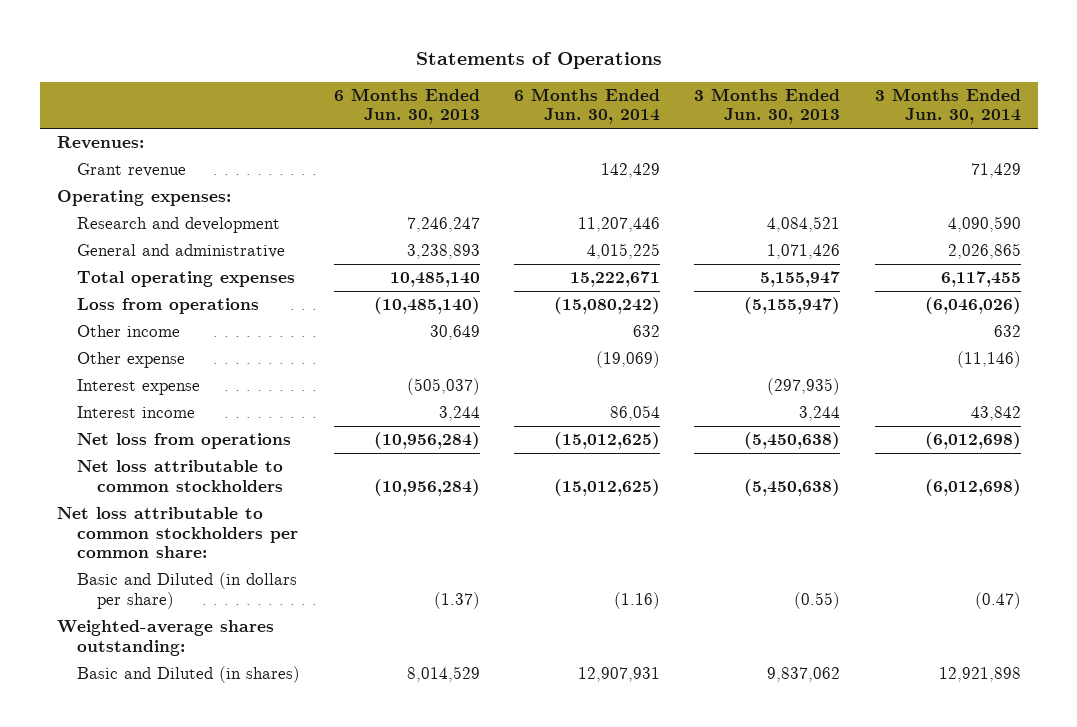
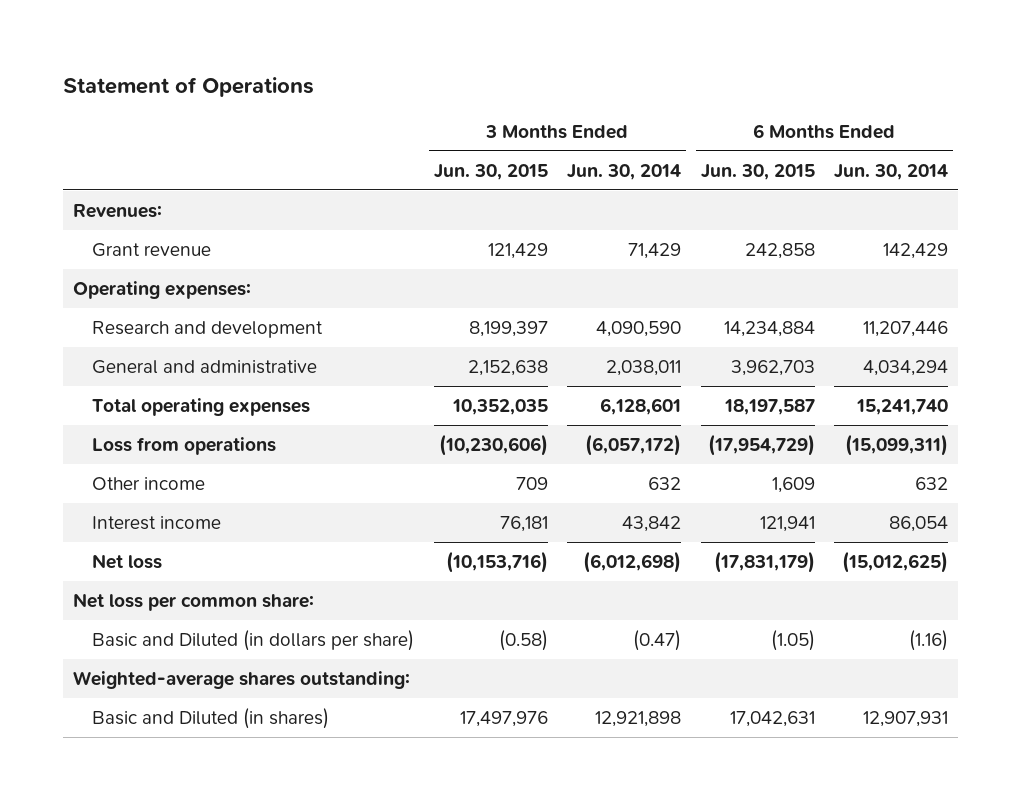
- Statements of Operations
+ Statement of Operations
- | 6 Months Ended Jun. 30, 2013 | 6 Months Ended Jun. 30, 2014 | 3 Months Ended Jun. 30, 2013 | 3 Months Ended Jun. 30, 2014
+ | 3 Months Ended Jun. 30, 2015 | 3 Months Ended Jun. 30, 2014 | 6 Months Ended Jun. 30, 2015 | 6 Months Ended Jun. 30, 2014
- General and administrative | 3,238,893 | 4,015,225 | 1,071,426 | 2,026,865
- Total operating expenses | 10,485,140 | 15,222,671 | 5,155,947 | 6,117,455
- Loss from operations | (10,485,140) | (15,080,242) | (5,155,947) | (6,046,026)
+ General and administrative | 2,152,638 | 2,038,011 | 3,962,703 | 4,034,294
+ Total operating expenses | 10,352,035 | 6,128,601 | 18,197,587 | 15,241,740
+ Loss from operations | (10,230,606) | (6,057,172) | (17,954,729) | (15,099,311)
- Other expense | | (19,069) | | (11,146)
- Interest expense | (505,037) | | (297,935) |
- Net loss from operations | (10,956,284) | (15,012,625) | (5,450,638) | (6,012,698)
- Net loss attributable to common stockholders | (10,956,284) | (15,012,625) | (5,450,638) | (6,012,698)
- Net loss attributable to common stockholders per common share:
+ Net loss | (10,153,716) | (6,012,698) | (17,831,179) | (15,012,625)
+ Net loss per common share:

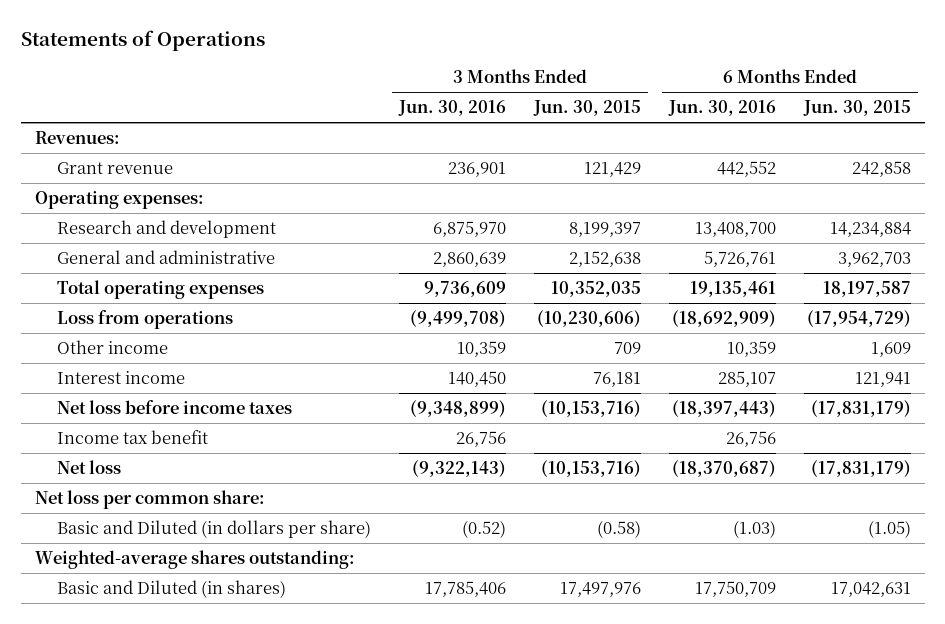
- Statement of Operations
+ Statements of Operations
- | 3 Months Ended Jun. 30, 2015 | 3 Months Ended Jun. 30, 2014 | 6 Months Ended Jun. 30, 2015 | 6 Months Ended Jun. 30, 2014
+ | 3 Months Ended Jun. 30, 2016 | 3 Months Ended Jun. 30, 2015 | 6 Months Ended Jun. 30, 2016 | 6 Months Ended Jun. 30, 2015
+ Net loss before income taxes | (9,348,899) | (10,153,716) | (18,397,443) | (17,831,179)
+ Income tax benefit | 26,756 | | 26,756 |

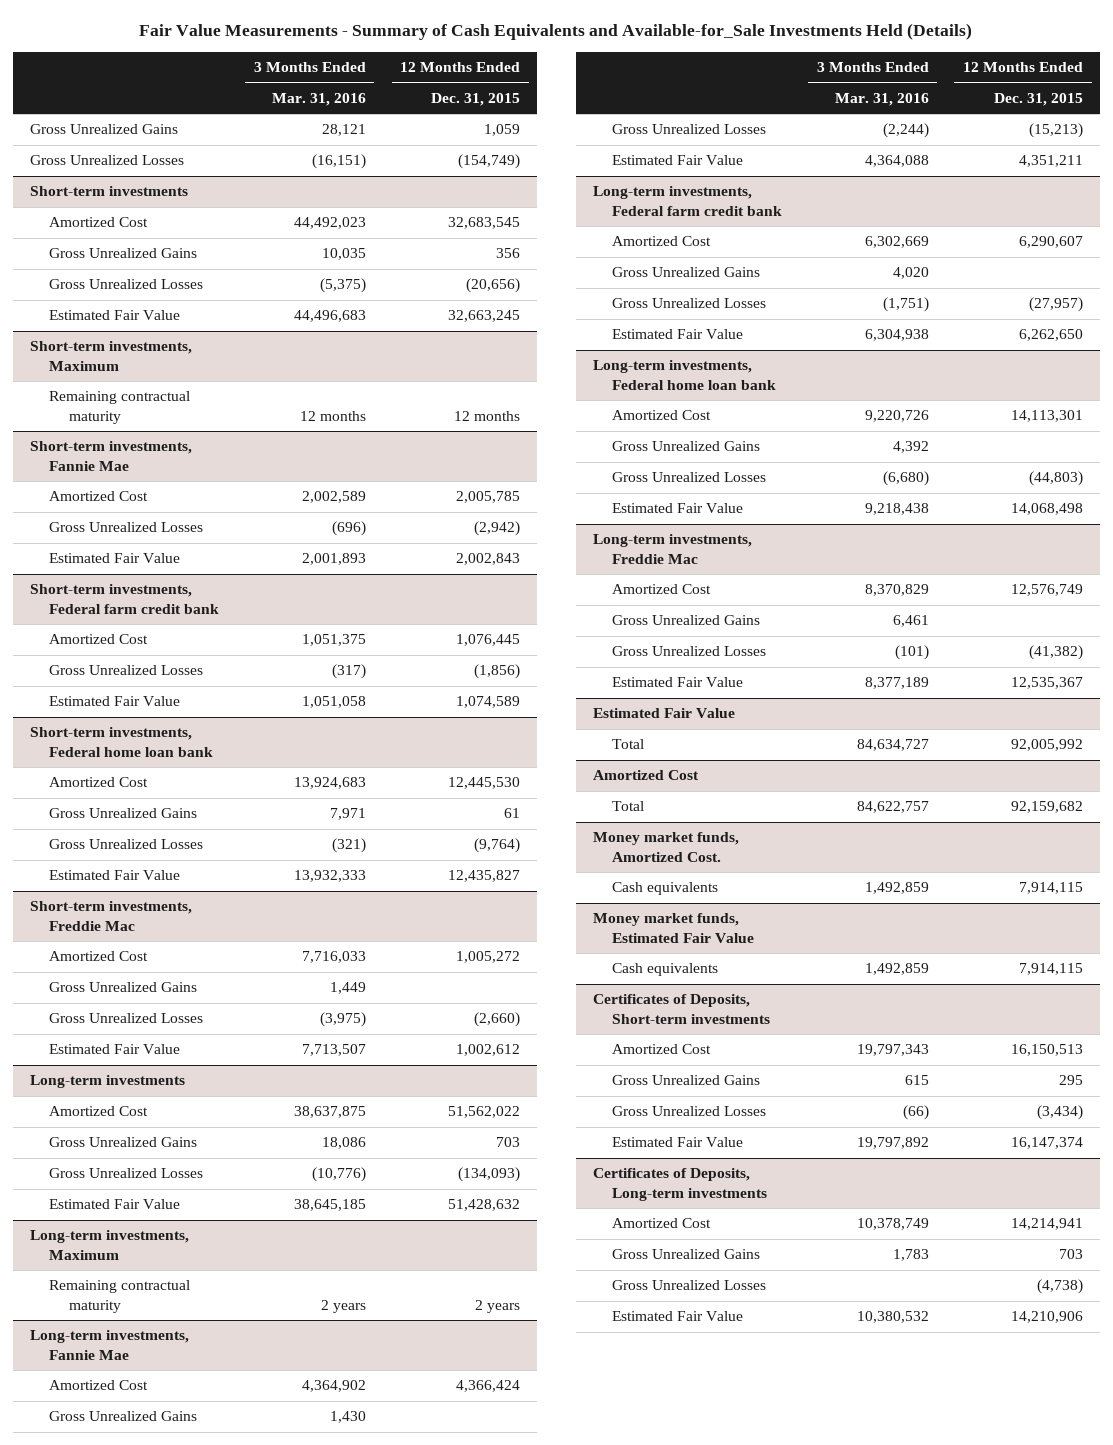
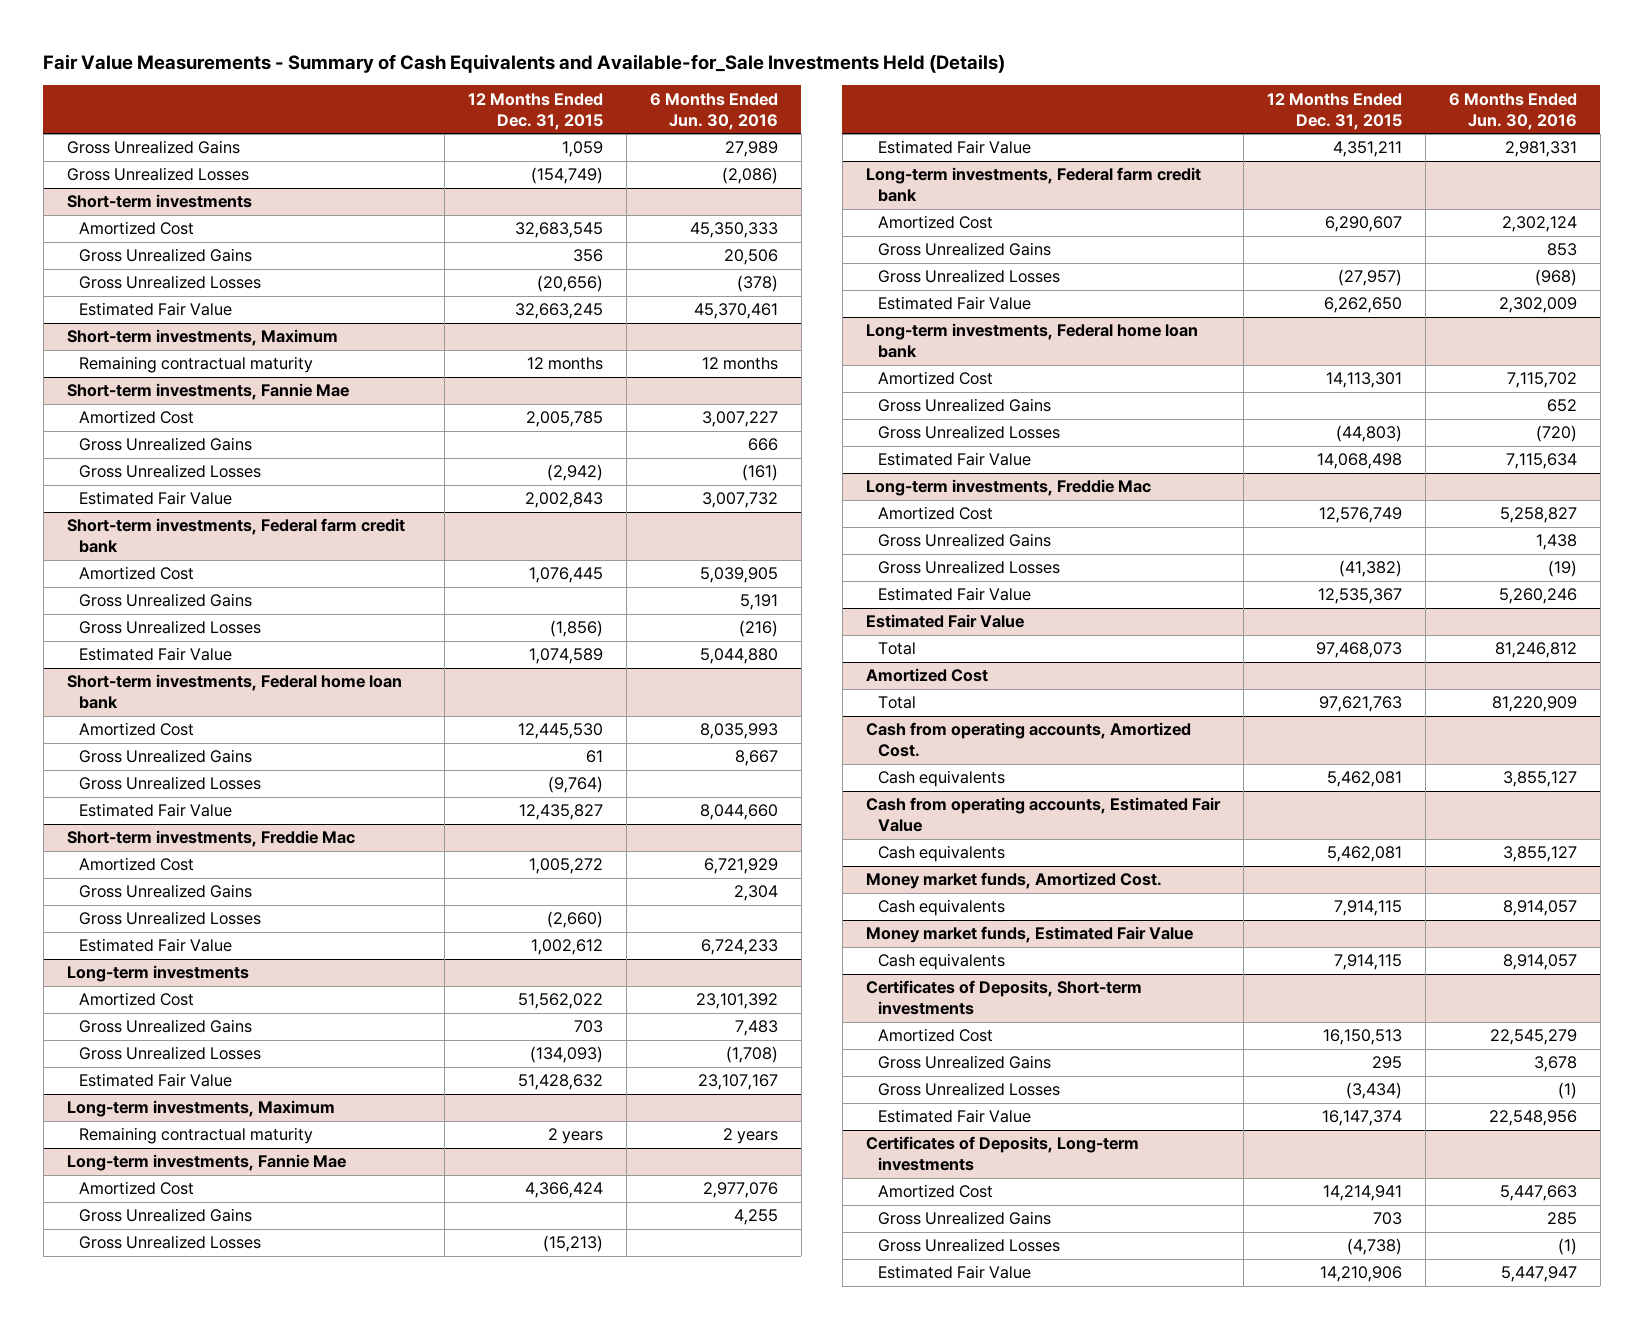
- | 3 Months Ended Mar. 31, 2016 | 12 Months Ended Dec. 31, 2015
+ | 12 Months Ended Dec. 31, 2015 | 6 Months Ended Jun. 30, 2016
@ Short-term investments, Fannie Mae
+ Gross Unrealized Gains | | 666
@ Short-term investments, Federal farm credit bank
+ Gross Unrealized Gains | | 5,191
@ Estimated Fair Value
- Total | 84,634,727 | 92,005,992
+ Total | 97,468,073 | 81,246,812
@ Amortized Cost
- Total | 84,622,757 | 92,159,682
+ Total | 97,621,763 | 81,220,909
+ Cash from operating accounts, Amortized Cost.
+ Cash equivalents | 5,462,081 | 3,855,127
+ Cash from operating accounts, Estimated Fair Value
+ Cash equivalents | 5,462,081 | 3,855,127

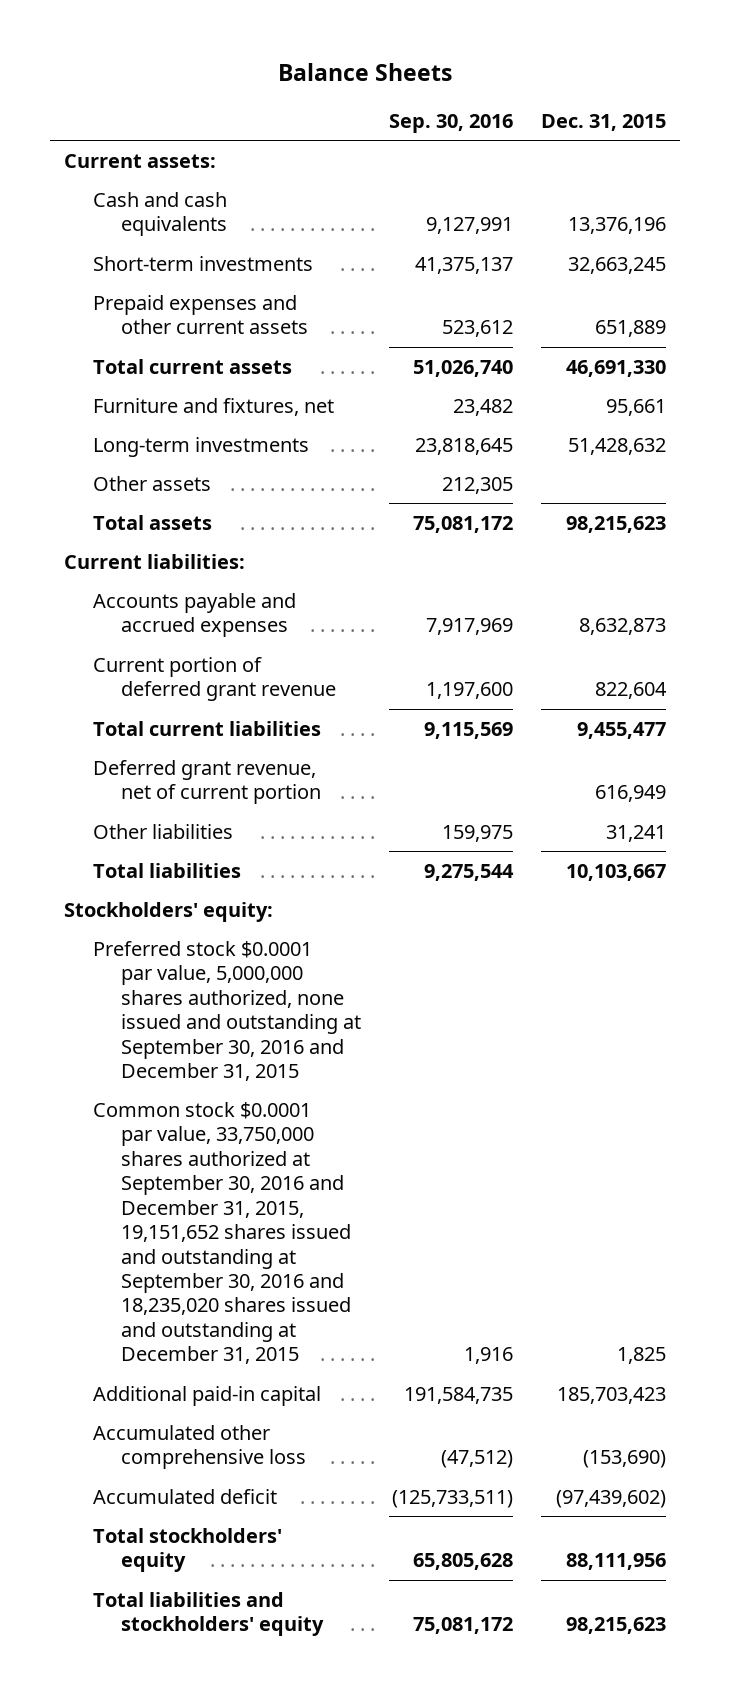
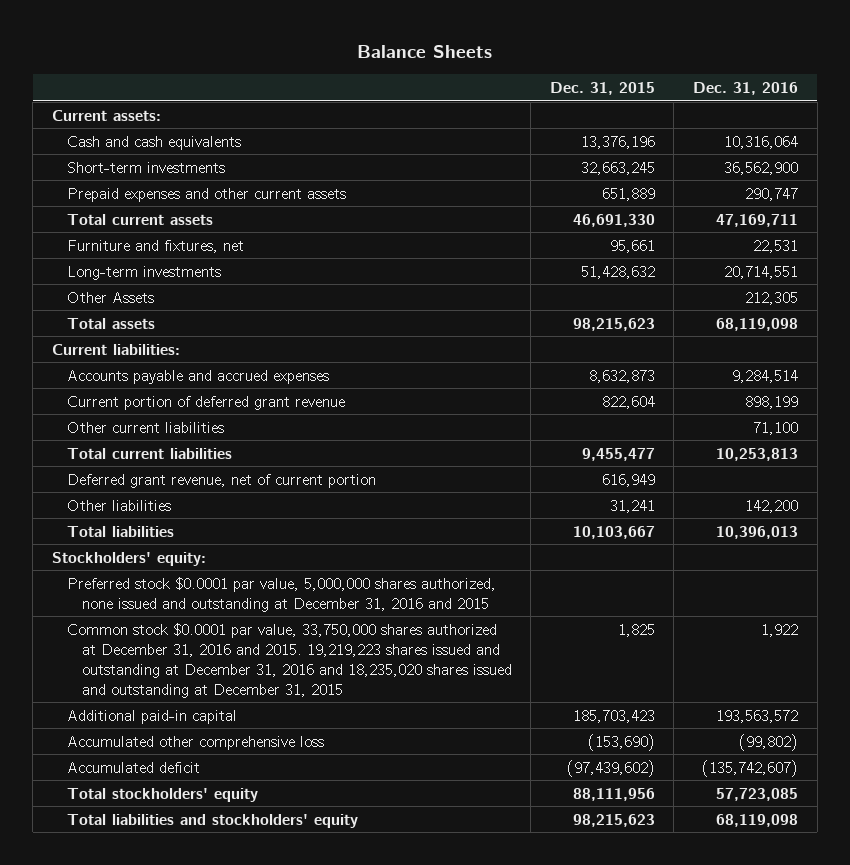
- | Sep. 30, 2016 | Dec. 31, 2015
+ | Dec. 31, 2015 | Dec. 31, 2016
- Other assets | 212,305 |
+ Other Assets | | 212,305
+ Other current liabilities | | 71,100
- Preferred stock $0.0001 par value, 5,000,000 shares authorized, none issued and outstanding at September 30, 2016 and December 31, 2015
- Common stock $0.0001 par value, 33,750,000 shares authorized at September 30, 2016 and December 31, 2015, 19,151,652 shares issued and outstanding at September 30, 2016 and 18,235,020 shares issued and outstanding at December 31, 2015 | 1,916 | 1,825
+ Preferred stock $0.0001 par value, 5,000,000 shares authorized, none issued and outstanding at December 31, 2016 and 2015
+ Common stock $0.0001 par value, 33,750,000 shares authorized at December 31, 2016 and 2015. 19,219,223 shares issued and outstanding at December 31, 2016 and 18,235,020 shares issued and outstanding at December 31, 2015 | 1,825 | 1,922

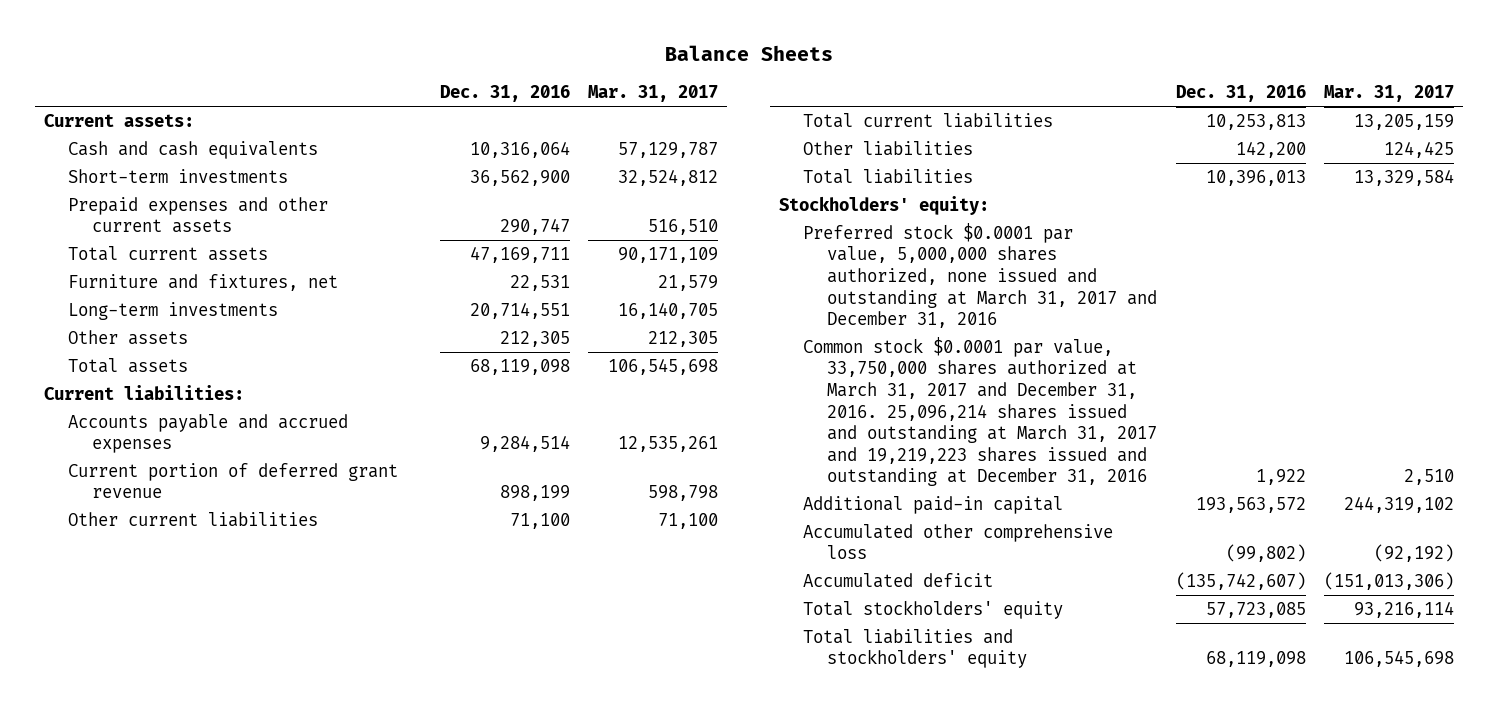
- | Dec. 31, 2015 | Dec. 31, 2016
+ | Dec. 31, 2016 | Mar. 31, 2017
- Other Assets | | 212,305
+ Other assets | 212,305 | 212,305
- Deferred grant revenue, net of current portion | 616,949 |
- Preferred stock $0.0001 par value, 5,000,000 shares authorized, none issued and outstanding at December 31, 2016 and 2015
- Common stock $0.0001 par value, 33,750,000 shares authorized at December 31, 2016 and 2015. 19,219,223 shares issued and outstanding at December 31, 2016 and 18,235,020 shares issued and outstanding at December 31, 2015 | 1,825 | 1,922
+ Preferred stock $0.0001 par value, 5,000,000 shares authorized, none issued and outstanding at March 31, 2017 and December 31, 2016
+ Common stock $0.0001 par value, 33,750,000 shares authorized at March 31, 2017 and December 31, 2016. 25,096,214 shares issued and outstanding at March 31, 2017 and 19,219,223 shares issued and outstanding at December 31, 2016 | 1,922 | 2,510

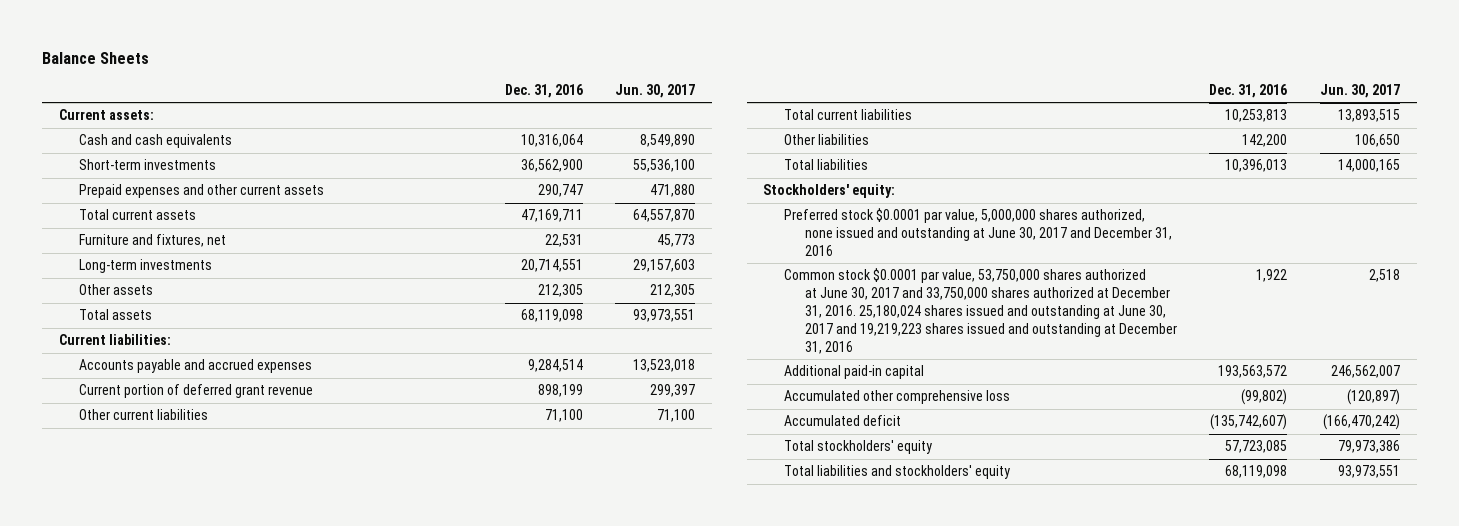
- | Dec. 31, 2016 | Mar. 31, 2017
+ | Dec. 31, 2016 | Jun. 30, 2017
- Preferred stock $0.0001 par value, 5,000,000 shares authorized, none issued and outstanding at March 31, 2017 and December 31, 2016
- Common stock $0.0001 par value, 33,750,000 shares authorized at March 31, 2017 and December 31, 2016. 25,096,214 shares issued and outstanding at March 31, 2017 and 19,219,223 shares issued and outstanding at December 31, 2016 | 1,922 | 2,510
+ Preferred stock $0.0001 par value, 5,000,000 shares authorized, none issued and outstanding at June 30, 2017 and December 31, 2016
+ Common stock $0.0001 par value, 53,750,000 shares authorized at June 30, 2017 and 33,750,000 shares authorized at December 31, 2016. 25,180,024 shares issued and outstanding at June 30, 2017 and 19,219,223 shares issued and outstanding at December 31, 2016 | 1,922 | 2,518

